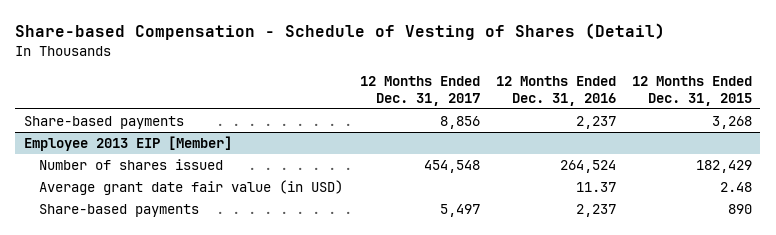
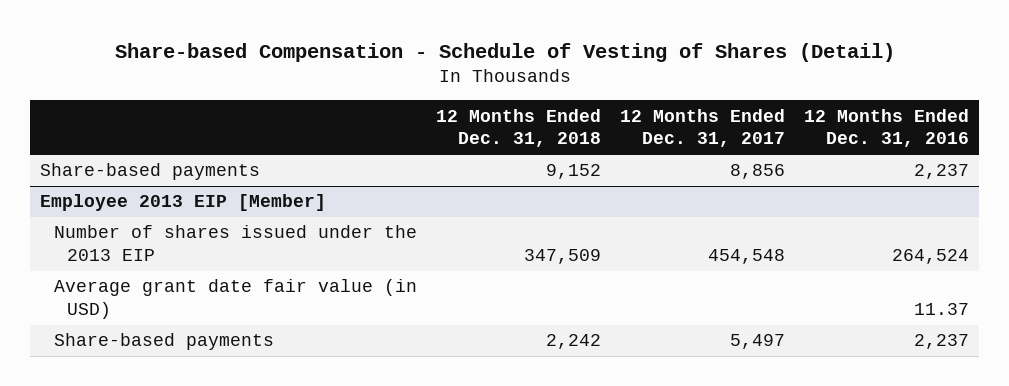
- | 12 Months Ended Dec. 31, 2017 | 12 Months Ended Dec. 31, 2016 | 12 Months Ended Dec. 31, 2015
+ | 12 Months Ended Dec. 31, 2018 | 12 Months Ended Dec. 31, 2017 | 12 Months Ended Dec. 31, 2016
@ Employee 2013 EIP [Member]
- Number of shares issued | 454,548 | 264,524 | 182,429
+ Number of shares issued under the 2013 EIP | 347,509 | 454,548 | 264,524

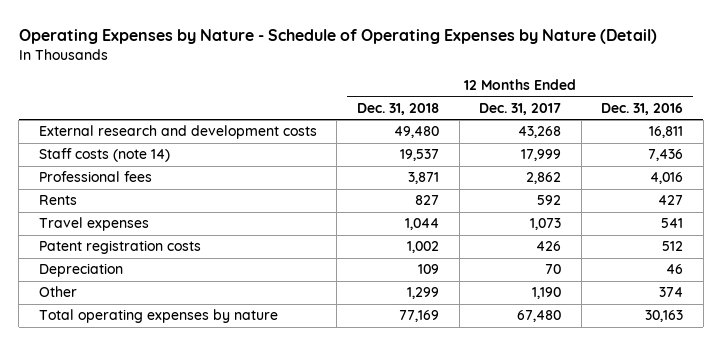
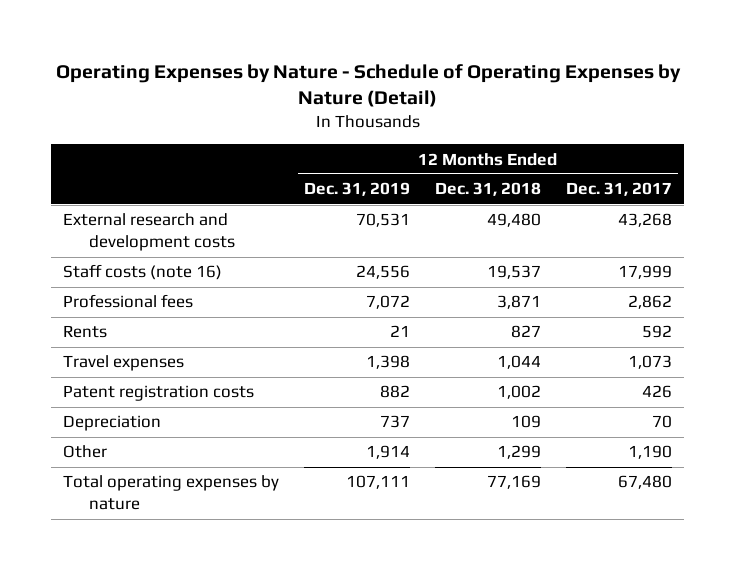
- | 12 Months Ended Dec. 31, 2018 | 12 Months Ended Dec. 31, 2017 | 12 Months Ended Dec. 31, 2016
+ | 12 Months Ended Dec. 31, 2019 | 12 Months Ended Dec. 31, 2018 | 12 Months Ended Dec. 31, 2017
- Staff costs (note 14) | 19,537 | 17,999 | 7,436
+ Staff costs (note 16) | 24,556 | 19,537 | 17,999

